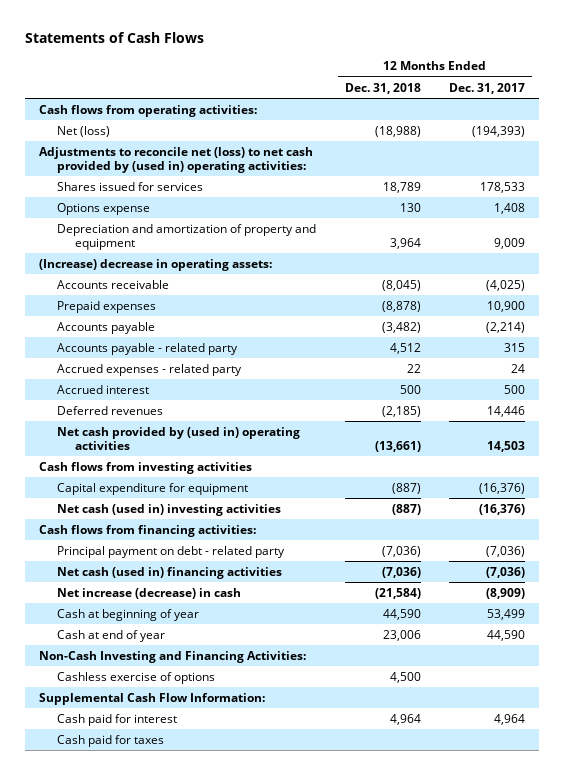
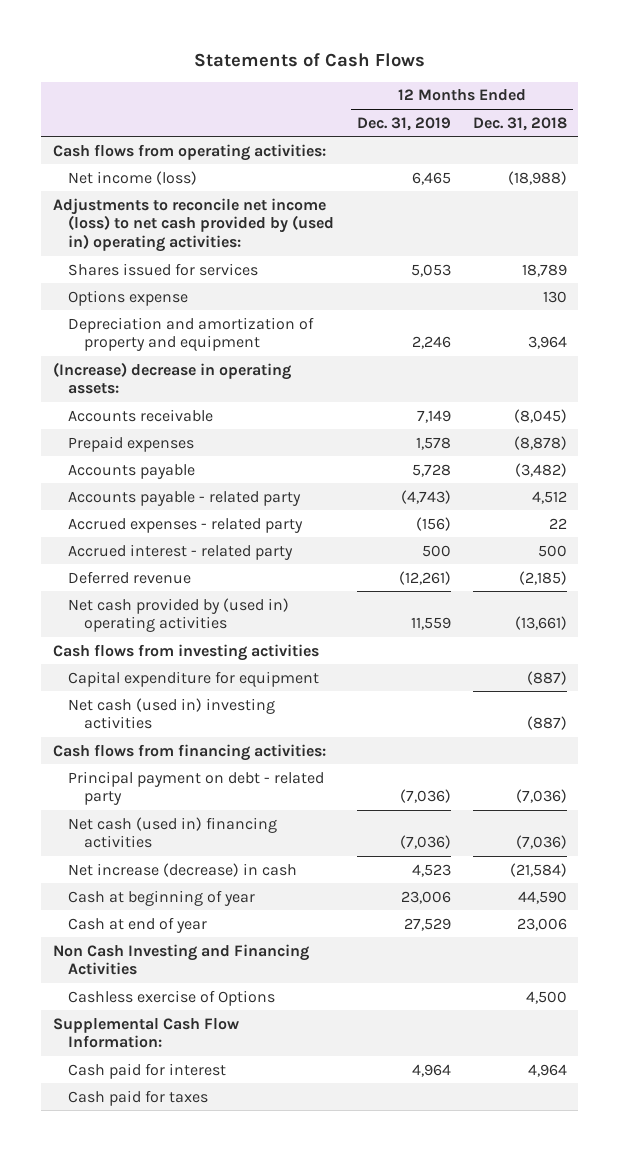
- | 12 Months Ended Dec. 31, 2018 | 12 Months Ended Dec. 31, 2017
+ | 12 Months Ended Dec. 31, 2019 | 12 Months Ended Dec. 31, 2018
- Net (loss) | (18,988) | (194,393)
- Adjustments to reconcile net (loss) to net cash provided by (used in) operating activities:
+ Net income (loss) | 6,465 | (18,988)
+ Adjustments to reconcile net income (loss) to net cash provided by (used in) operating activities:
- Accrued interest | 500 | 500
- Deferred revenues | (2,185) | 14,446
+ Accrued interest - related party | 500 | 500
+ Deferred revenue | (12,261) | (2,185)
- Non-Cash Investing and Financing Activities:
- Cashless exercise of options | 4,500 |
+ Non Cash Investing and Financing Activities
+ Cashless exercise of Options | | 4,500

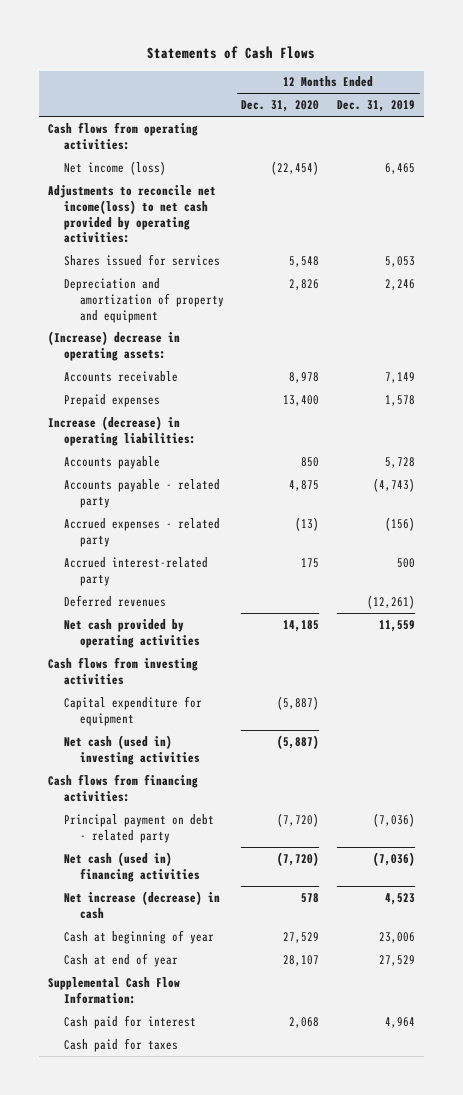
- | 12 Months Ended Dec. 31, 2019 | 12 Months Ended Dec. 31, 2018
+ | 12 Months Ended Dec. 31, 2020 | 12 Months Ended Dec. 31, 2019
- Adjustments to reconcile net income (loss) to net cash provided by (used in) operating activities:
+ Adjustments to reconcile net income(loss) to net cash provided by operating activities:
- Options expense | | 130
+ Increase (decrease) in operating liabilities:
- Accrued interest - related party | 500 | 500
- Deferred revenue | (12,261) | (2,185)
- Net cash provided by (used in) operating activities | 11,559 | (13,661)
+ Accrued interest-related party | 175 | 500
+ Deferred revenues | | (12,261)
+ Net cash provided by operating activities | 14,185 | 11,559
- Non Cash Investing and Financing Activities
- Cashless exercise of Options | | 4,500

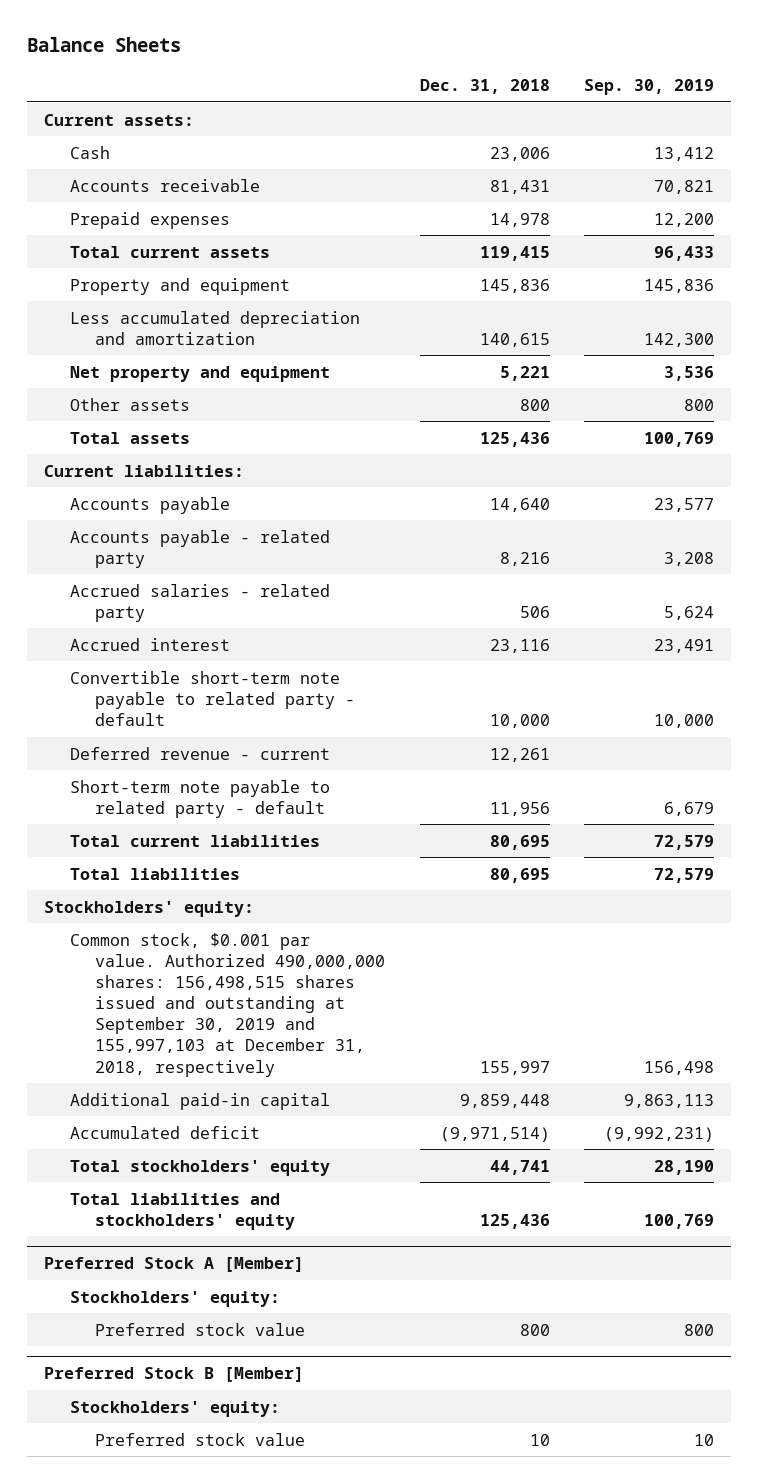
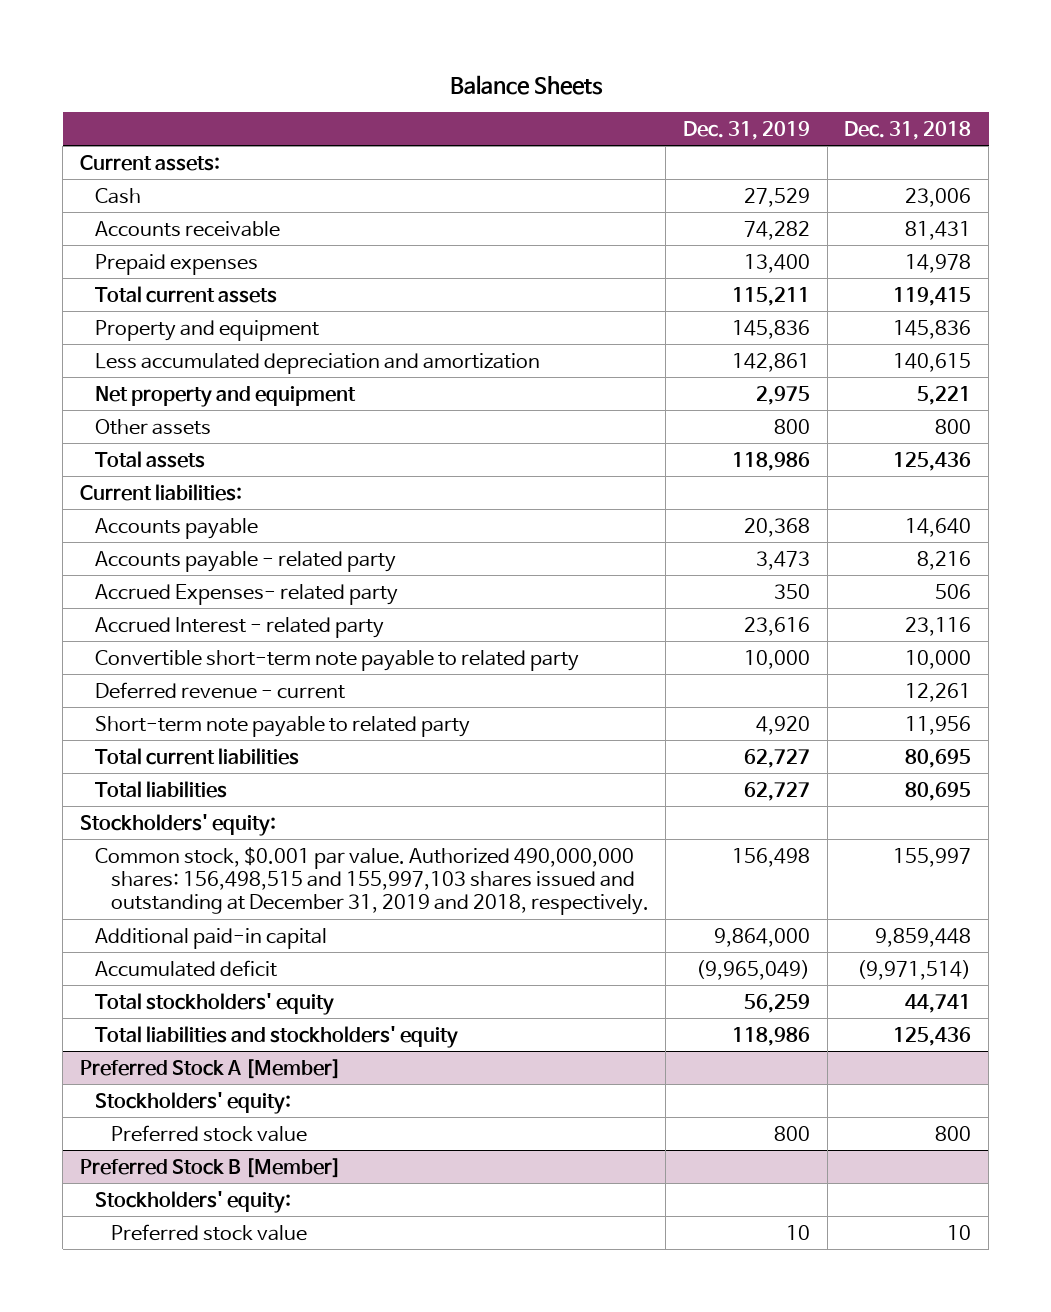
- | Dec. 31, 2018 | Sep. 30, 2019
+ | Dec. 31, 2019 | Dec. 31, 2018
- Accrued salaries - related party | 506 | 5,624
- Accrued interest | 23,116 | 23,491
- Convertible short-term note payable to related party - default | 10,000 | 10,000
+ Accrued Expenses- related party | 350 | 506
+ Accrued Interest - related party | 23,616 | 23,116
+ Convertible short-term note payable to related party | 10,000 | 10,000
- Short-term note payable to related party - default | 11,956 | 6,679
+ Short-term note payable to related party | 4,920 | 11,956
- Common stock, $0.001 par value. Authorized 490,000,000 shares: 156,498,515 shares issued and outstanding at September 30, 2019 and 155,997,103 at December 31, 2018, respectively | 155,997 | 156,498
+ Common stock, $0.001 par value. Authorized 490,000,000 shares: 156,498,515 and 155,997,103 shares issued and outstanding at December 31, 2019 and 2018, respectively. | 156,498 | 155,997

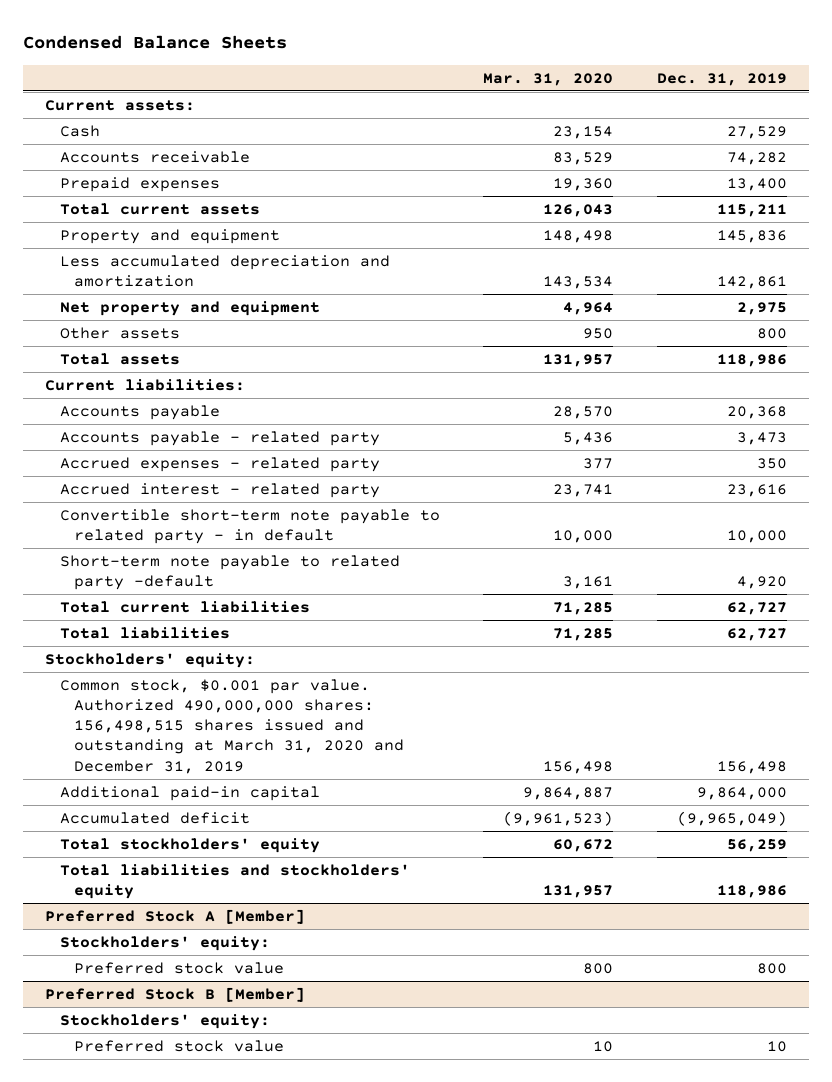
- Balance Sheets
+ Condensed Balance Sheets
- | Dec. 31, 2019 | Dec. 31, 2018
+ | Mar. 31, 2020 | Dec. 31, 2019
- Accrued Expenses- related party | 350 | 506
- Accrued Interest - related party | 23,616 | 23,116
- Convertible short-term note payable to related party | 10,000 | 10,000
- Deferred revenue - current | | 12,261
- Short-term note payable to related party | 4,920 | 11,956
+ Accrued expenses - related party | 377 | 350
+ Accrued interest - related party | 23,741 | 23,616
+ Convertible short-term note payable to related party - in default | 10,000 | 10,000
+ Short-term note payable to related party -default | 3,161 | 4,920
- Common stock, $0.001 par value. Authorized 490,000,000 shares: 156,498,515 and 155,997,103 shares issued and outstanding at December 31, 2019 and 2018, respectively. | 156,498 | 155,997
+ Common stock, $0.001 par value. Authorized 490,000,000 shares: 156,498,515 shares issued and outstanding at March 31, 2020 and December 31, 2019 | 156,498 | 156,498

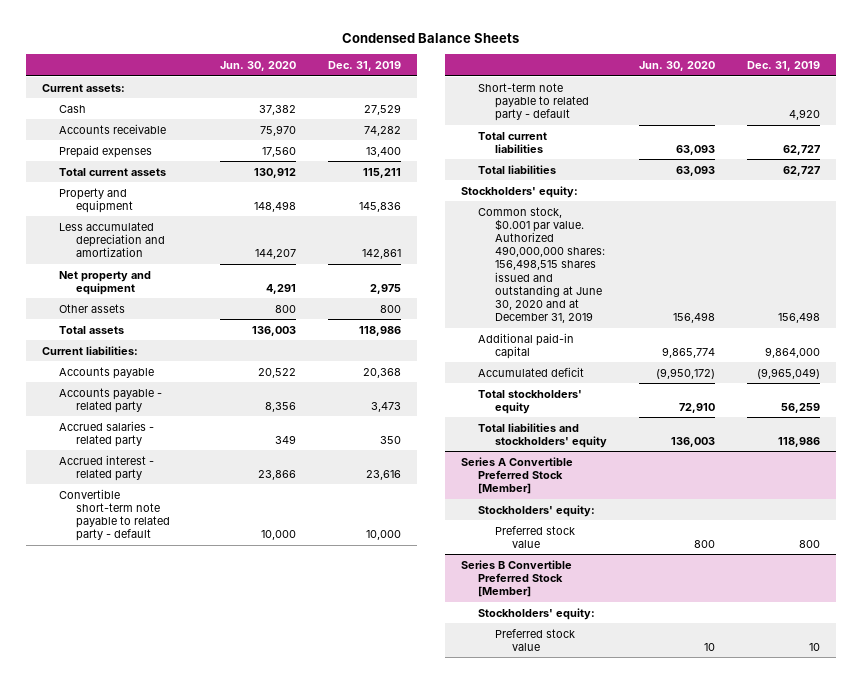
- | Mar. 31, 2020 | Dec. 31, 2019
+ | Jun. 30, 2020 | Dec. 31, 2019
- Accrued expenses - related party | 377 | 350
+ Accrued salaries - related party | 349 | 350
- Convertible short-term note payable to related party - in default | 10,000 | 10,000
- Short-term note payable to related party -default | 3,161 | 4,920
+ Convertible short-term note payable to related party - default | 10,000 | 10,000
+ Short-term note payable to related party - default | | 4,920
- Common stock, $0.001 par value. Authorized 490,000,000 shares: 156,498,515 shares issued and outstanding at March 31, 2020 and December 31, 2019 | 156,498 | 156,498
+ Common stock, $0.001 par value. Authorized 490,000,000 shares: 156,498,515 shares issued and outstanding at June 30, 2020 and at December 31, 2019 | 156,498 | 156,498
- Preferred Stock A [Member]
+ Series A Convertible Preferred Stock [Member]
- Preferred Stock B [Member]
+ Series B Convertible Preferred Stock [Member]

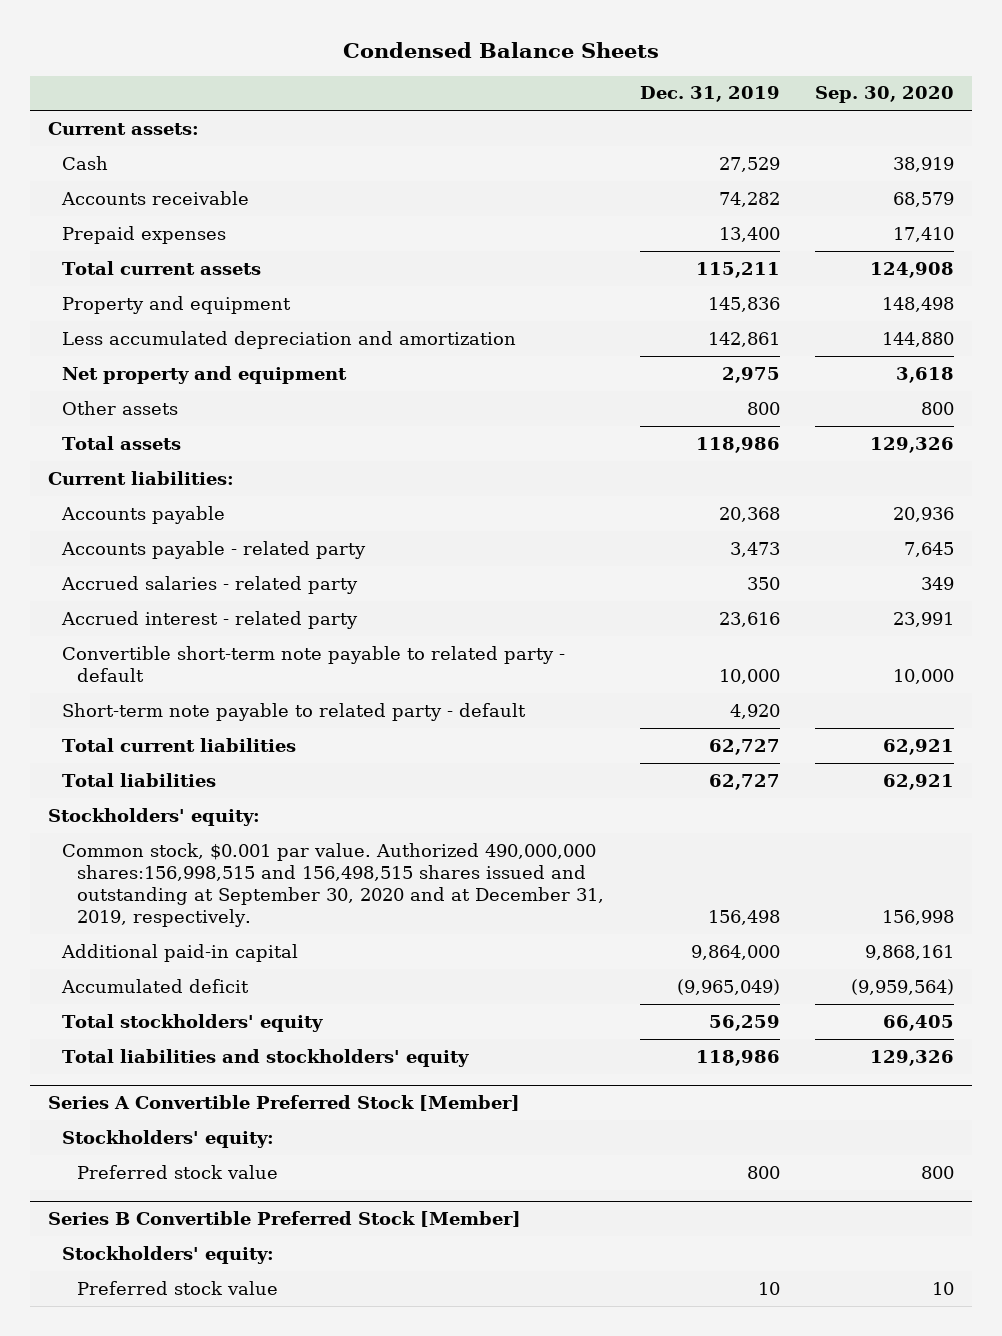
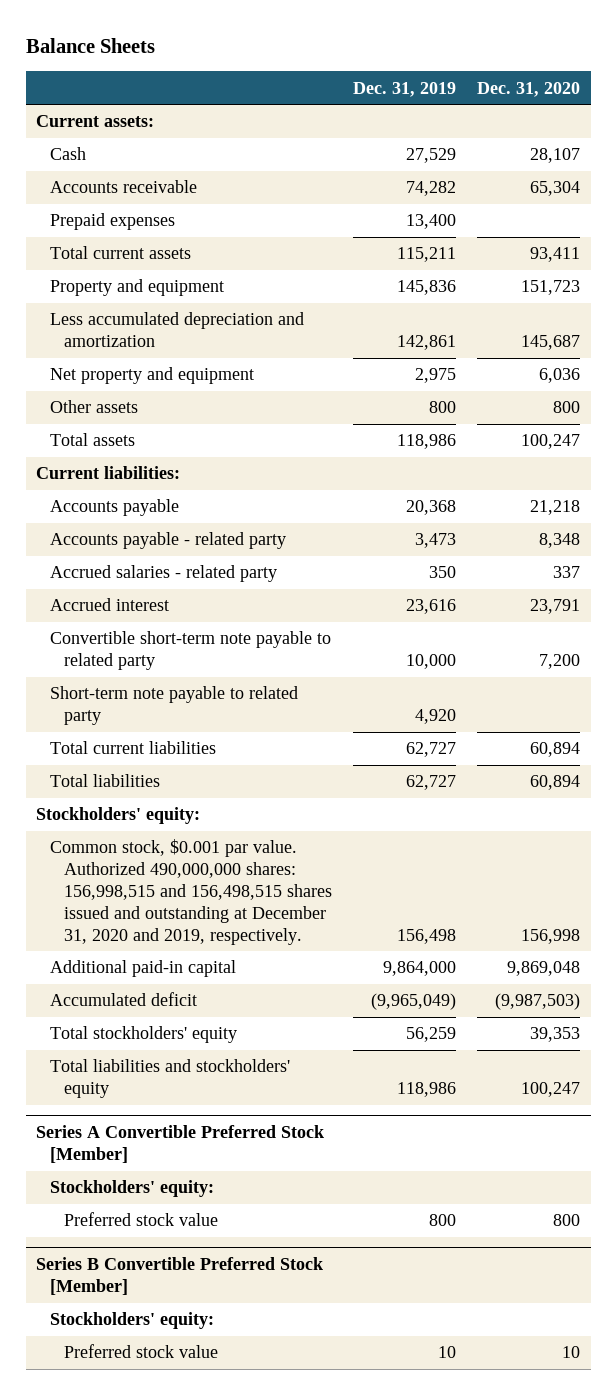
- Condensed Balance Sheets
+ Balance Sheets
- | Dec. 31, 2019 | Sep. 30, 2020
+ | Dec. 31, 2019 | Dec. 31, 2020
- Accrued interest - related party | 23,616 | 23,991
- Convertible short-term note payable to related party - default | 10,000 | 10,000
- Short-term note payable to related party - default | 4,920 |
+ Accrued interest | 23,616 | 23,791
+ Convertible short-term note payable to related party | 10,000 | 7,200
+ Short-term note payable to related party | 4,920 |
- Common stock, $0.001 par value. Authorized 490,000,000 shares:156,998,515 and 156,498,515 shares issued and outstanding at September 30, 2020 and at December 31, 2019, respectively. | 156,498 | 156,998
+ Common stock, $0.001 par value. Authorized 490,000,000 shares: 156,998,515 and 156,498,515 shares issued and outstanding at December 31, 2020 and 2019, respectively. | 156,498 | 156,998

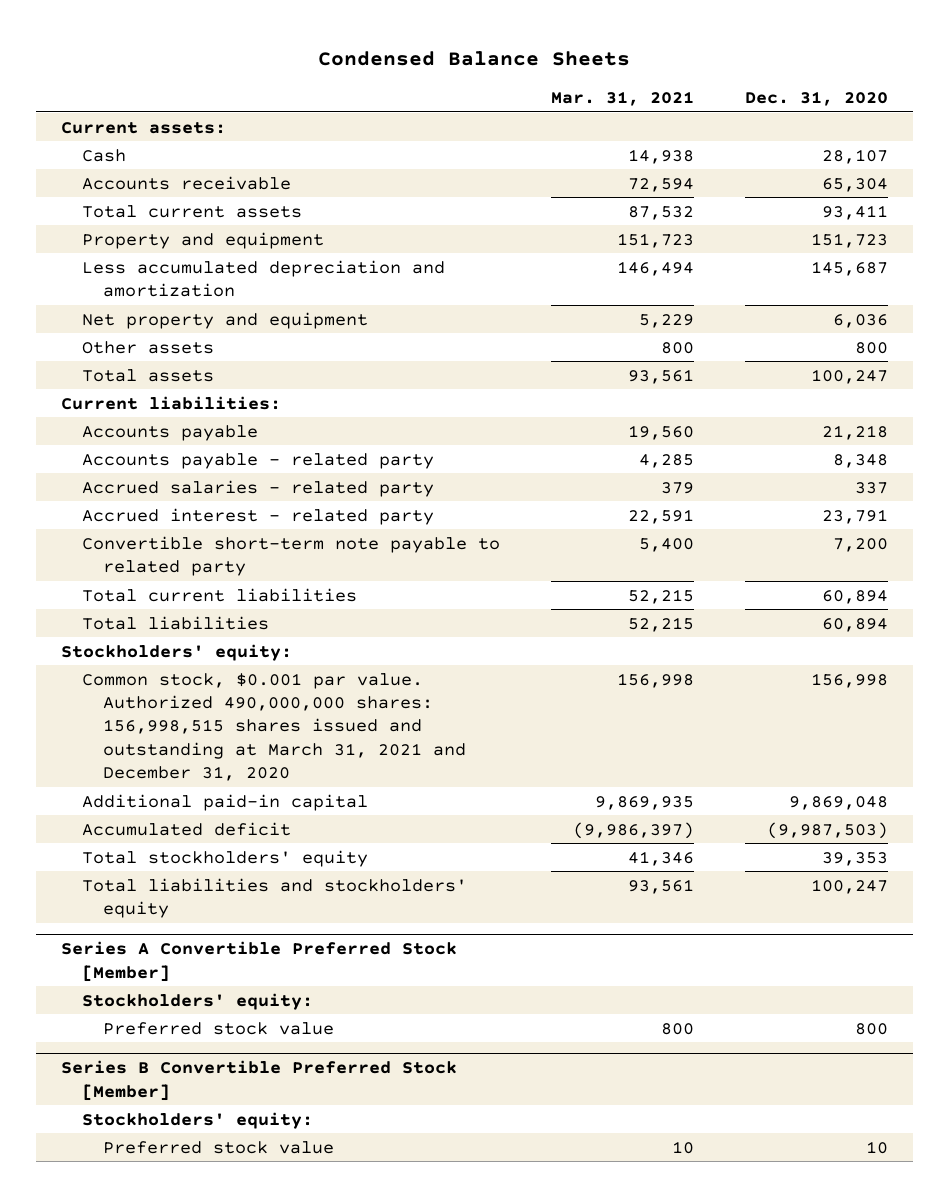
- Balance Sheets
+ Condensed Balance Sheets
- | Dec. 31, 2019 | Dec. 31, 2020
+ | Mar. 31, 2021 | Dec. 31, 2020
- Prepaid expenses | 13,400 |
- Accrued interest | 23,616 | 23,791
+ Accrued interest - related party | 22,591 | 23,791
- Short-term note payable to related party | 4,920 |
- Common stock, $0.001 par value. Authorized 490,000,000 shares: 156,998,515 and 156,498,515 shares issued and outstanding at December 31, 2020 and 2019, respectively. | 156,498 | 156,998
+ Common stock, $0.001 par value. Authorized 490,000,000 shares: 156,998,515 shares issued and outstanding at March 31, 2021 and December 31, 2020 | 156,998 | 156,998

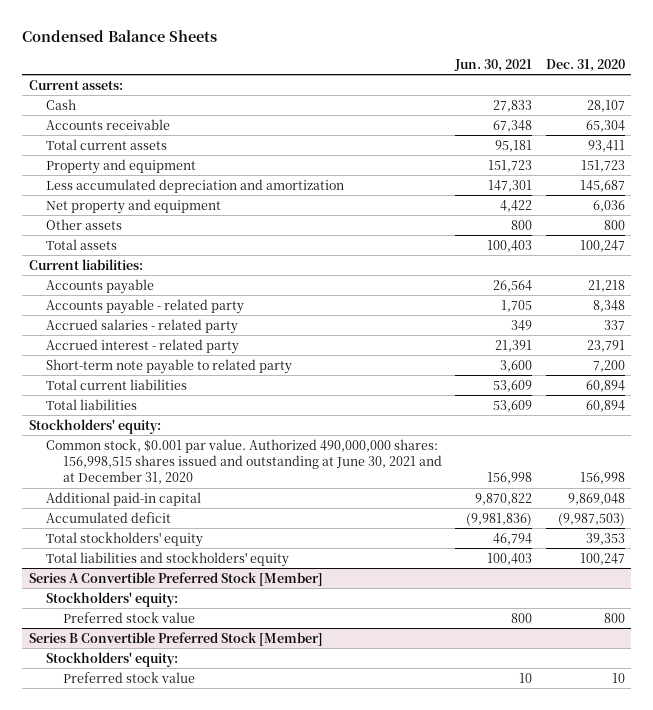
- | Mar. 31, 2021 | Dec. 31, 2020
+ | Jun. 30, 2021 | Dec. 31, 2020
- Convertible short-term note payable to related party | 5,400 | 7,200
+ Short-term note payable to related party | 3,600 | 7,200
- Common stock, $0.001 par value. Authorized 490,000,000 shares: 156,998,515 shares issued and outstanding at March 31, 2021 and December 31, 2020 | 156,998 | 156,998
+ Common stock, $0.001 par value. Authorized 490,000,000 shares: 156,998,515 shares issued and outstanding at June 30, 2021 and at December 31, 2020 | 156,998 | 156,998

